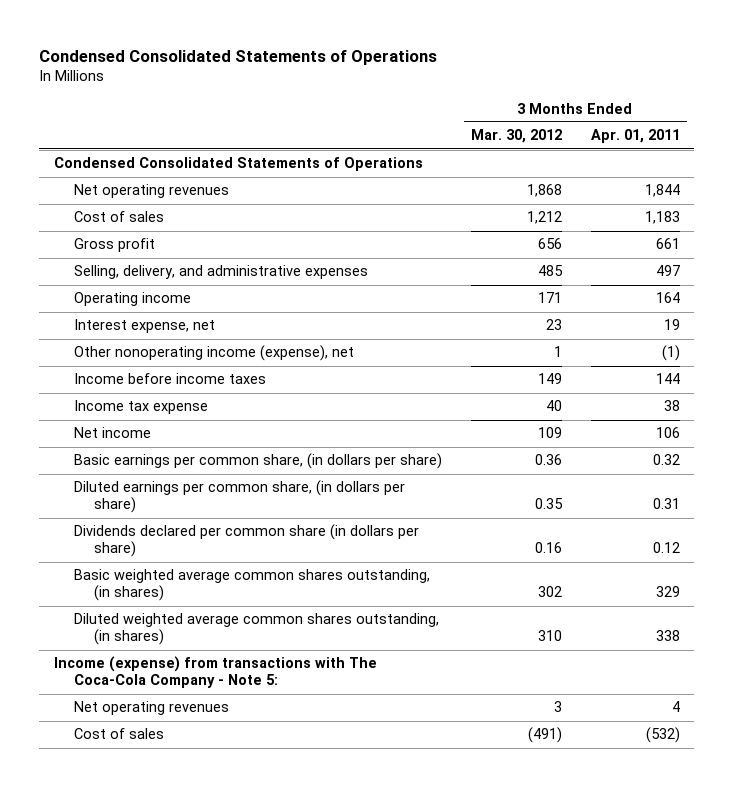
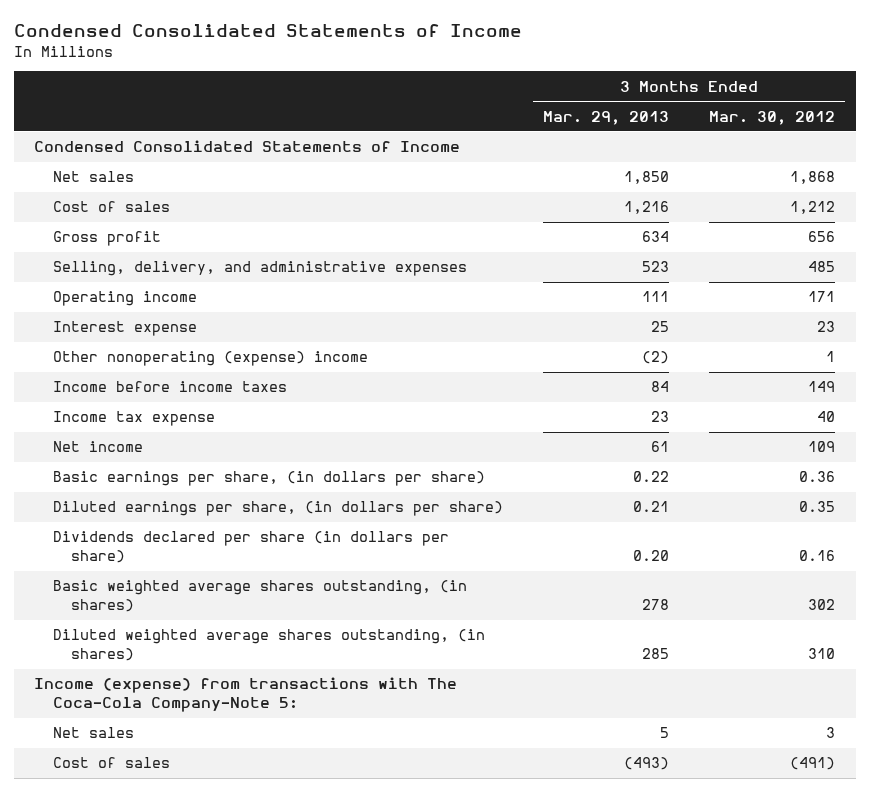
- Condensed Consolidated Statements of Operations
+ Condensed Consolidated Statements of Income
- | 3 Months Ended Mar. 30, 2012 | 3 Months Ended Apr. 01, 2011
+ | 3 Months Ended Mar. 29, 2013 | 3 Months Ended Mar. 30, 2012
- Condensed Consolidated Statements of Operations
- Net operating revenues | 1,868 | 1,844
+ Condensed Consolidated Statements of Income
+ Net sales | 1,850 | 1,868
- Interest expense, net | 23 | 19
- Other nonoperating income (expense), net | 1 | (1)
+ Interest expense | 25 | 23
+ Other nonoperating (expense) income | (2) | 1
- Basic earnings per common share, (in dollars per share) | 0.36 | 0.32
- Diluted earnings per common share, (in dollars per share) | 0.35 | 0.31
- Dividends declared per common share (in dollars per share) | 0.16 | 0.12
- Basic weighted average common shares outstanding, (in shares) | 302 | 329
- Diluted weighted average common shares outstanding, (in shares) | 310 | 338
- Income (expense) from transactions with The Coca-Cola Company - Note 5:
- Net operating revenues | 3 | 4
+ Basic earnings per share, (in dollars per share) | 0.22 | 0.36
+ Diluted earnings per share, (in dollars per share) | 0.21 | 0.35
+ Dividends declared per share (in dollars per share) | 0.20 | 0.16
+ Basic weighted average shares outstanding, (in shares) | 278 | 302
+ Diluted weighted average shares outstanding, (in shares) | 285 | 310
+ Income (expense) from transactions with The Coca-Cola Company-Note 5:
+ Net sales | 5 | 3

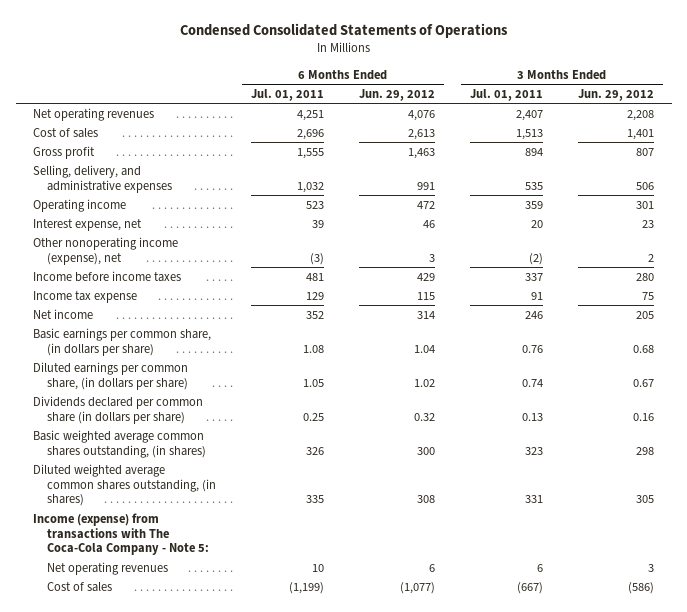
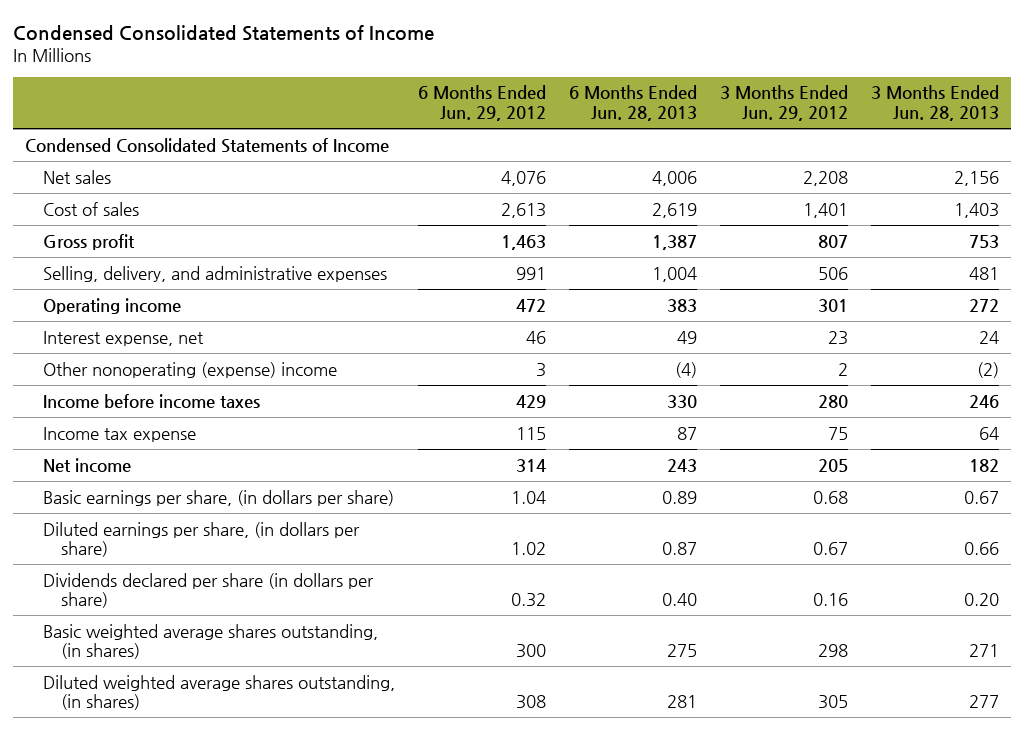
- Condensed Consolidated Statements of Operations
+ Condensed Consolidated Statements of Income
- | 6 Months Ended Jul. 01, 2011 | 6 Months Ended Jun. 29, 2012 | 3 Months Ended Jul. 01, 2011 | 3 Months Ended Jun. 29, 2012
+ | 6 Months Ended Jun. 29, 2012 | 6 Months Ended Jun. 28, 2013 | 3 Months Ended Jun. 29, 2012 | 3 Months Ended Jun. 28, 2013
- Net operating revenues | 4,251 | 4,076 | 2,407 | 2,208
+ Condensed Consolidated Statements of Income
+ Net sales | 4,076 | 4,006 | 2,208 | 2,156
- Other nonoperating income (expense), net | (3) | 3 | (2) | 2
+ Other nonoperating (expense) income | 3 | (4) | 2 | (2)
- Basic earnings per common share, (in dollars per share) | 1.08 | 1.04 | 0.76 | 0.68
- Diluted earnings per common share, (in dollars per share) | 1.05 | 1.02 | 0.74 | 0.67
- Dividends declared per common share (in dollars per share) | 0.25 | 0.32 | 0.13 | 0.16
- Basic weighted average common shares outstanding, (in shares) | 326 | 300 | 323 | 298
- Diluted weighted average common shares outstanding, (in shares) | 335 | 308 | 331 | 305
- Income (expense) from transactions with The Coca-Cola Company - Note 5:
- Net operating revenues | 10 | 6 | 6 | 3
- Cost of sales | (1,199) | (1,077) | (667) | (586)
+ Basic earnings per share, (in dollars per share) | 1.04 | 0.89 | 0.68 | 0.67
+ Diluted earnings per share, (in dollars per share) | 1.02 | 0.87 | 0.67 | 0.66
+ Dividends declared per share (in dollars per share) | 0.32 | 0.40 | 0.16 | 0.20
+ Basic weighted average shares outstanding, (in shares) | 300 | 275 | 298 | 271
+ Diluted weighted average shares outstanding, (in shares) | 308 | 281 | 305 | 277

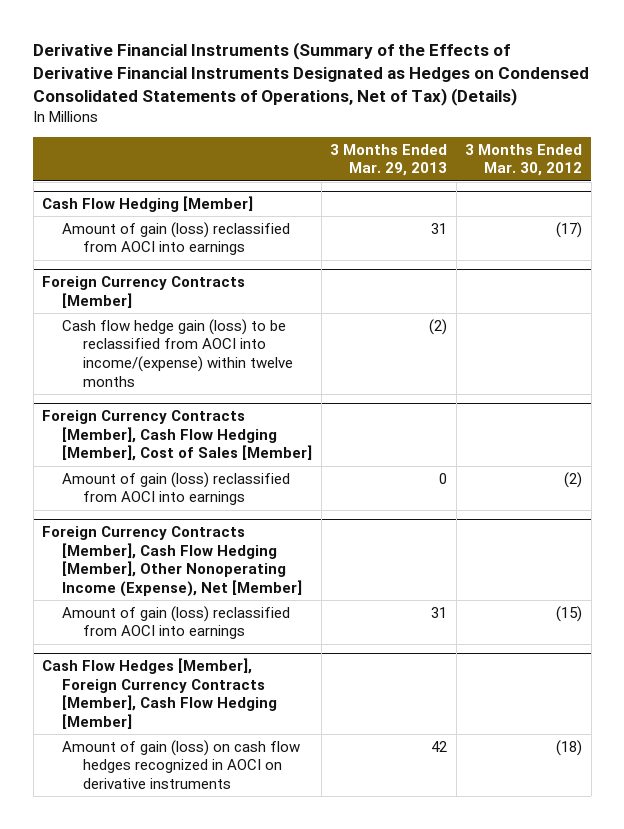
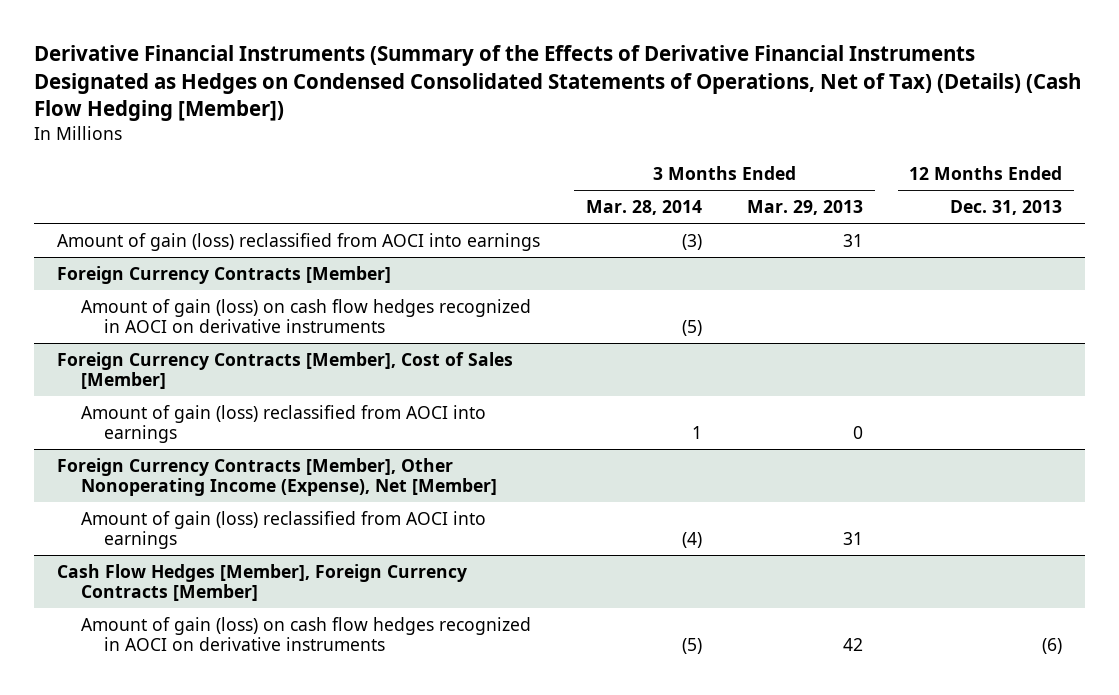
- Derivative Financial Instruments (Summary of the Effects of Derivative Financial Instruments Designated as Hedges on Condensed Consolidated Statements of Operations, Net of Tax) (Details)
+ Derivative Financial Instruments (Summary of the Effects of Derivative Financial Instruments Designated as Hedges on Condensed Consolidated Statements of Operations, Net of Tax) (Details) (Cash Flow Hedging [Member])
- | 3 Months Ended Mar. 29, 2013 | 3 Months Ended Mar. 30, 2012
+ | 3 Months Ended Mar. 28, 2014 | 3 Months Ended Mar. 29, 2013 | 12 Months Ended Dec. 31, 2013
- Cash Flow Hedging [Member]
@ Foreign Currency Contracts [Member]
- Cash flow hedge gain (loss) to be reclassified from AOCI into income/(expense) within twelve months | (2) |
- Foreign Currency Contracts [Member], Cash Flow Hedging [Member], Cost of Sales [Member]
@ Foreign Currency Contracts [Member]
+ Amount of gain (loss) on cash flow hedges recognized in AOCI on derivative instruments | (5) | |
+ Foreign Currency Contracts [Member], Cost of Sales [Member]
- Foreign Currency Contracts [Member], Cash Flow Hedging [Member], Other Nonoperating Income (Expense), Net [Member]
+ Foreign Currency Contracts [Member], Other Nonoperating Income (Expense), Net [Member]
- Cash Flow Hedges [Member], Foreign Currency Contracts [Member], Cash Flow Hedging [Member]
+ Cash Flow Hedges [Member], Foreign Currency Contracts [Member]

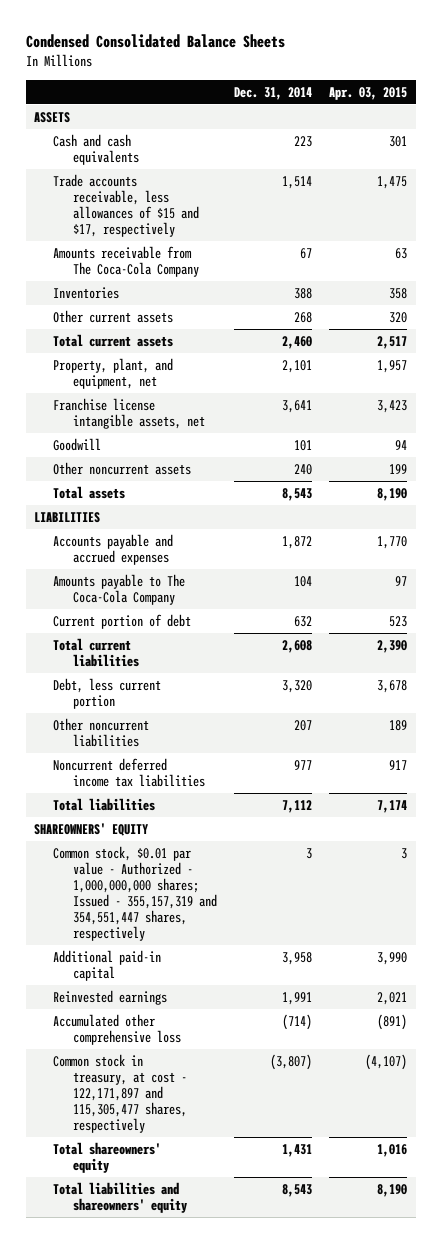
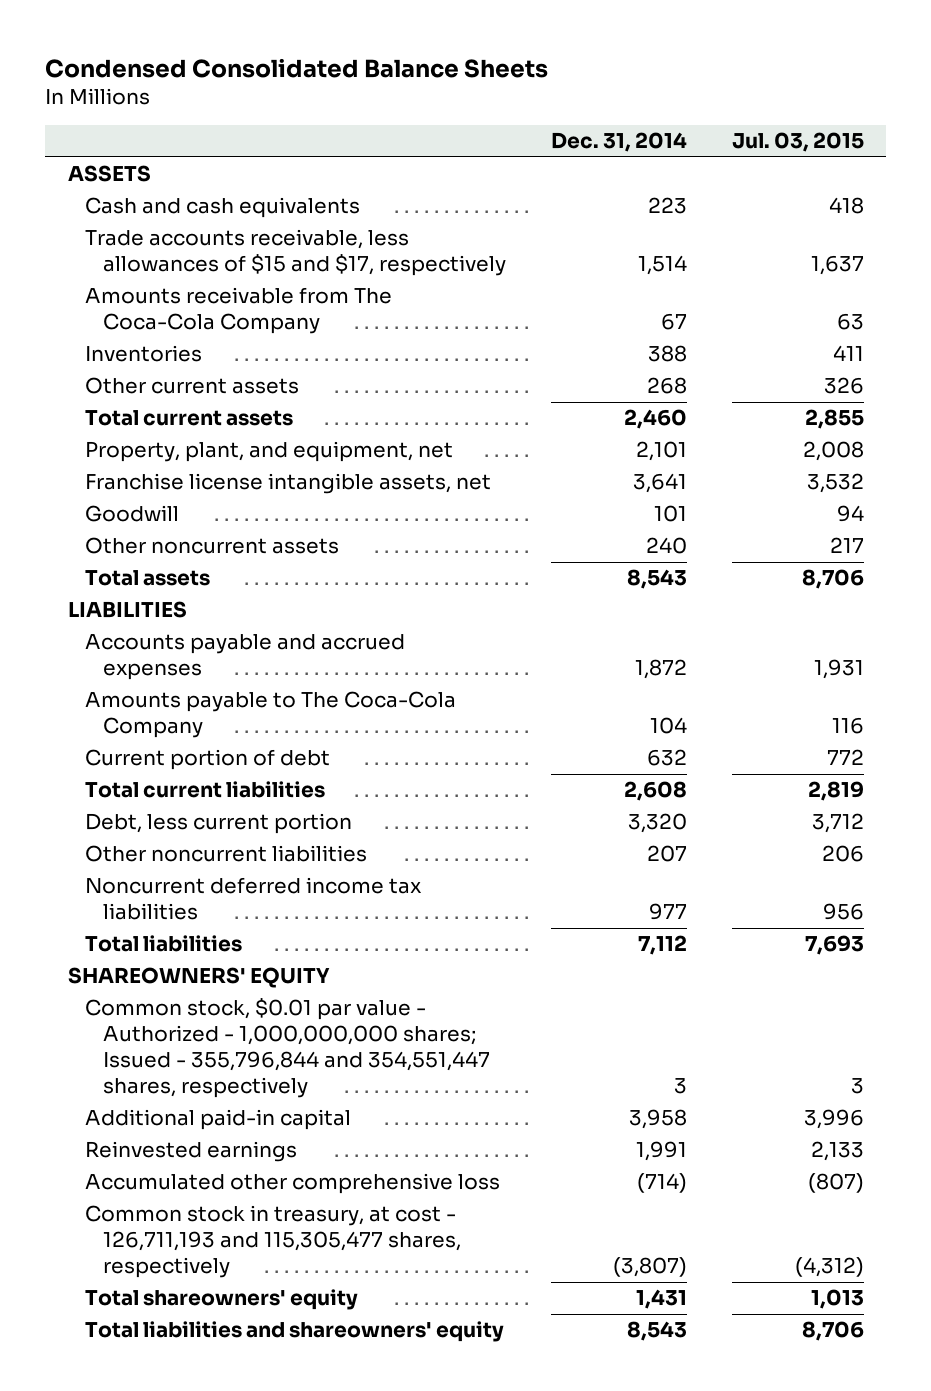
- | Dec. 31, 2014 | Apr. 03, 2015
+ | Dec. 31, 2014 | Jul. 03, 2015
- Common stock, $0.01 par value - Authorized - 1,000,000,000 shares; Issued - 355,157,319 and 354,551,447 shares, respectively | 3 | 3
+ Common stock, $0.01 par value - Authorized - 1,000,000,000 shares; Issued - 355,796,844 and 354,551,447 shares, respectively | 3 | 3
- Common stock in treasury, at cost - 122,171,897 and 115,305,477 shares, respectively | (3,807) | (4,107)
+ Common stock in treasury, at cost - 126,711,193 and 115,305,477 shares, respectively | (3,807) | (4,312)

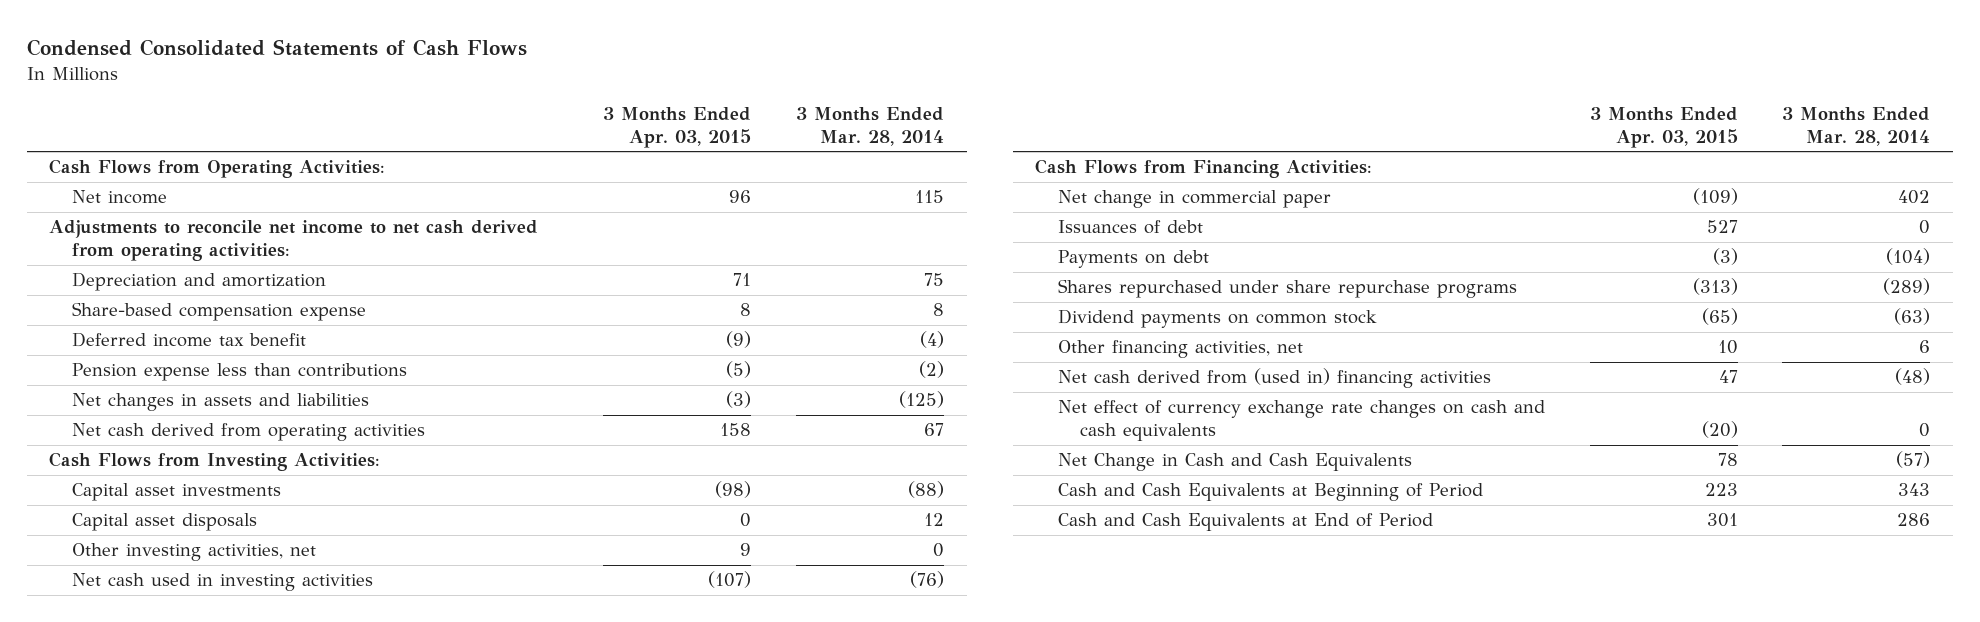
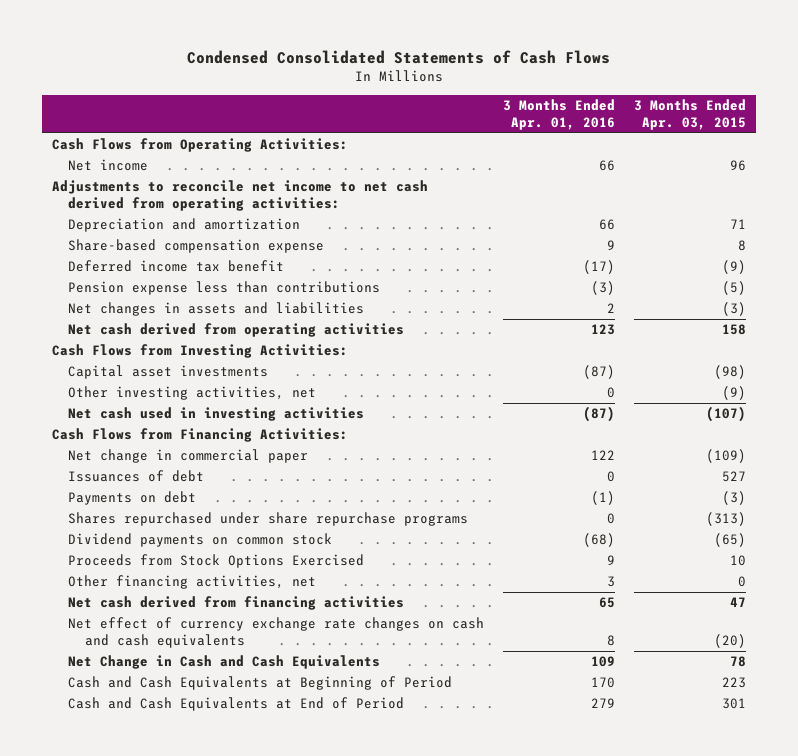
- | 3 Months Ended Apr. 03, 2015 | 3 Months Ended Mar. 28, 2014
+ | 3 Months Ended Apr. 01, 2016 | 3 Months Ended Apr. 03, 2015
- Capital asset disposals | 0 | 12
- Other investing activities, net | 9 | 0
+ Other investing activities, net | 0 | (9)
- Other financing activities, net | 10 | 6
- Net cash derived from (used in) financing activities | 47 | (48)
+ Proceeds from Stock Options Exercised | 9 | 10
+ Other financing activities, net | 3 | 0
+ Net cash derived from financing activities | 65 | 47

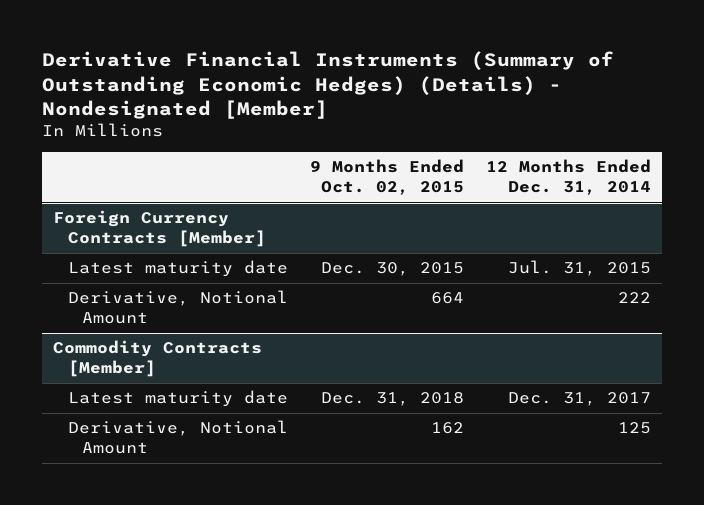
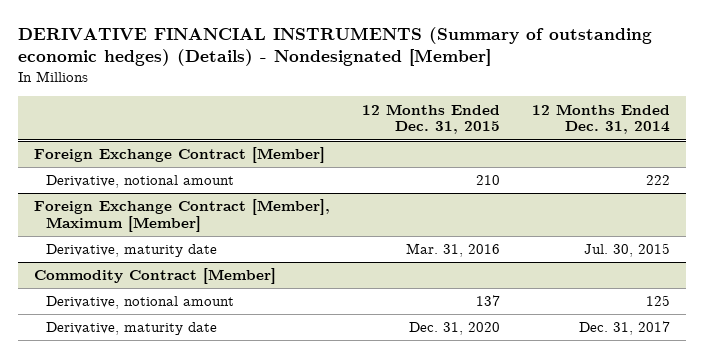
- Derivative Financial Instruments (Summary of Outstanding Economic Hedges) (Details) - Nondesignated [Member]
+ DERIVATIVE FINANCIAL INSTRUMENTS (Summary of outstanding economic hedges) (Details) - Nondesignated [Member]
- | 9 Months Ended Oct. 02, 2015 | 12 Months Ended Dec. 31, 2014
+ | 12 Months Ended Dec. 31, 2015 | 12 Months Ended Dec. 31, 2014
- Foreign Currency Contracts [Member]
- Latest maturity date | Dec. 30, 2015 | Jul. 31, 2015
- Derivative, Notional Amount | 664 | 222
- Commodity Contracts [Member]
- Latest maturity date | Dec. 31, 2018 | Dec. 31, 2017
- Derivative, Notional Amount | 162 | 125
+ Foreign Exchange Contract [Member]
+ Derivative, notional amount | 210 | 222
+ Foreign Exchange Contract [Member], Maximum [Member]
+ Derivative, maturity date | Mar. 31, 2016 | Jul. 30, 2015
+ Commodity Contract [Member]
+ Derivative, notional amount | 137 | 125
+ Derivative, maturity date | Dec. 31, 2020 | Dec. 31, 2017

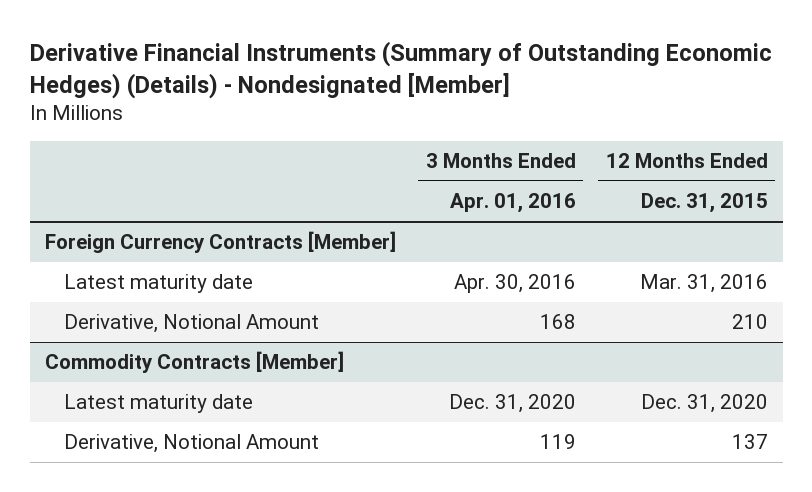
- DERIVATIVE FINANCIAL INSTRUMENTS (Summary of outstanding economic hedges) (Details) - Nondesignated [Member]
+ Derivative Financial Instruments (Summary of Outstanding Economic Hedges) (Details) - Nondesignated [Member]
- | 12 Months Ended Dec. 31, 2015 | 12 Months Ended Dec. 31, 2014
+ | 3 Months Ended Apr. 01, 2016 | 12 Months Ended Dec. 31, 2015
- Foreign Exchange Contract [Member]
- Derivative, notional amount | 210 | 222
- Foreign Exchange Contract [Member], Maximum [Member]
- Derivative, maturity date | Mar. 31, 2016 | Jul. 30, 2015
- Commodity Contract [Member]
- Derivative, notional amount | 137 | 125
- Derivative, maturity date | Dec. 31, 2020 | Dec. 31, 2017
+ Foreign Currency Contracts [Member]
+ Latest maturity date | Apr. 30, 2016 | Mar. 31, 2016
+ Derivative, Notional Amount | 168 | 210
+ Commodity Contracts [Member]
+ Latest maturity date | Dec. 31, 2020 | Dec. 31, 2020
+ Derivative, Notional Amount | 119 | 137

